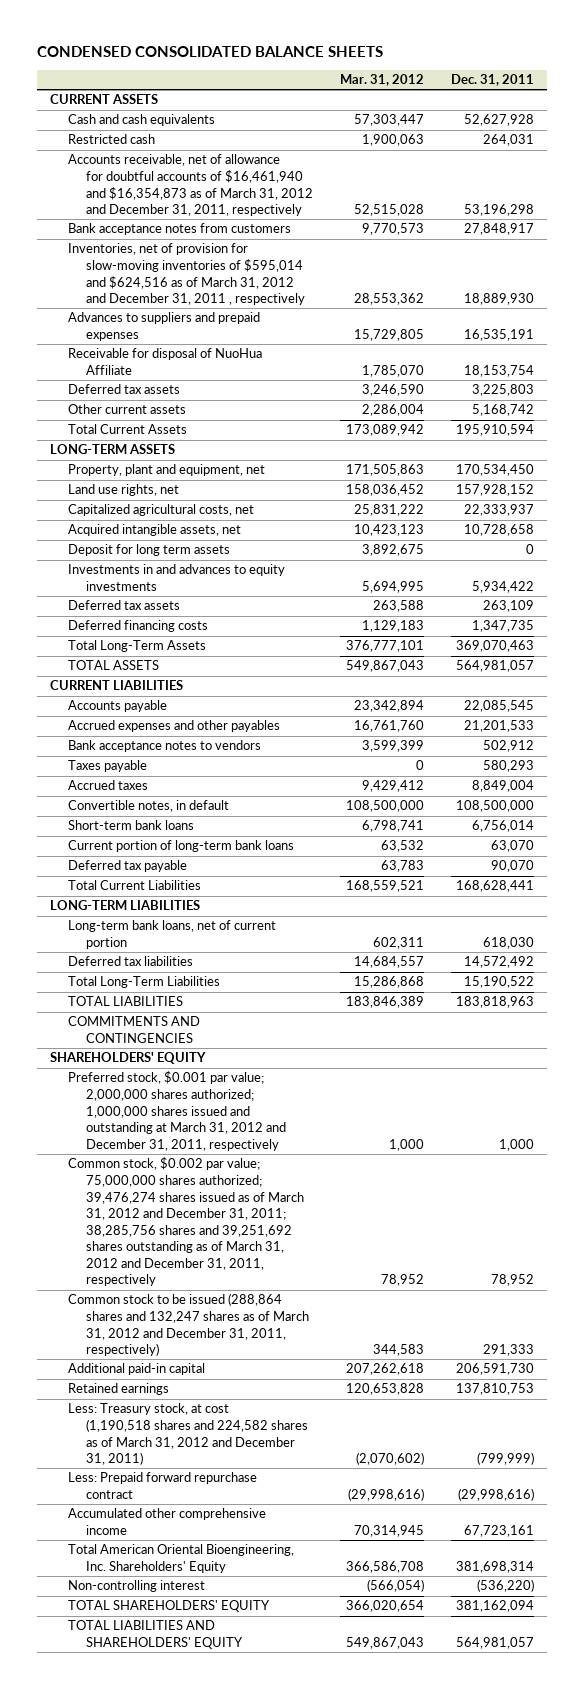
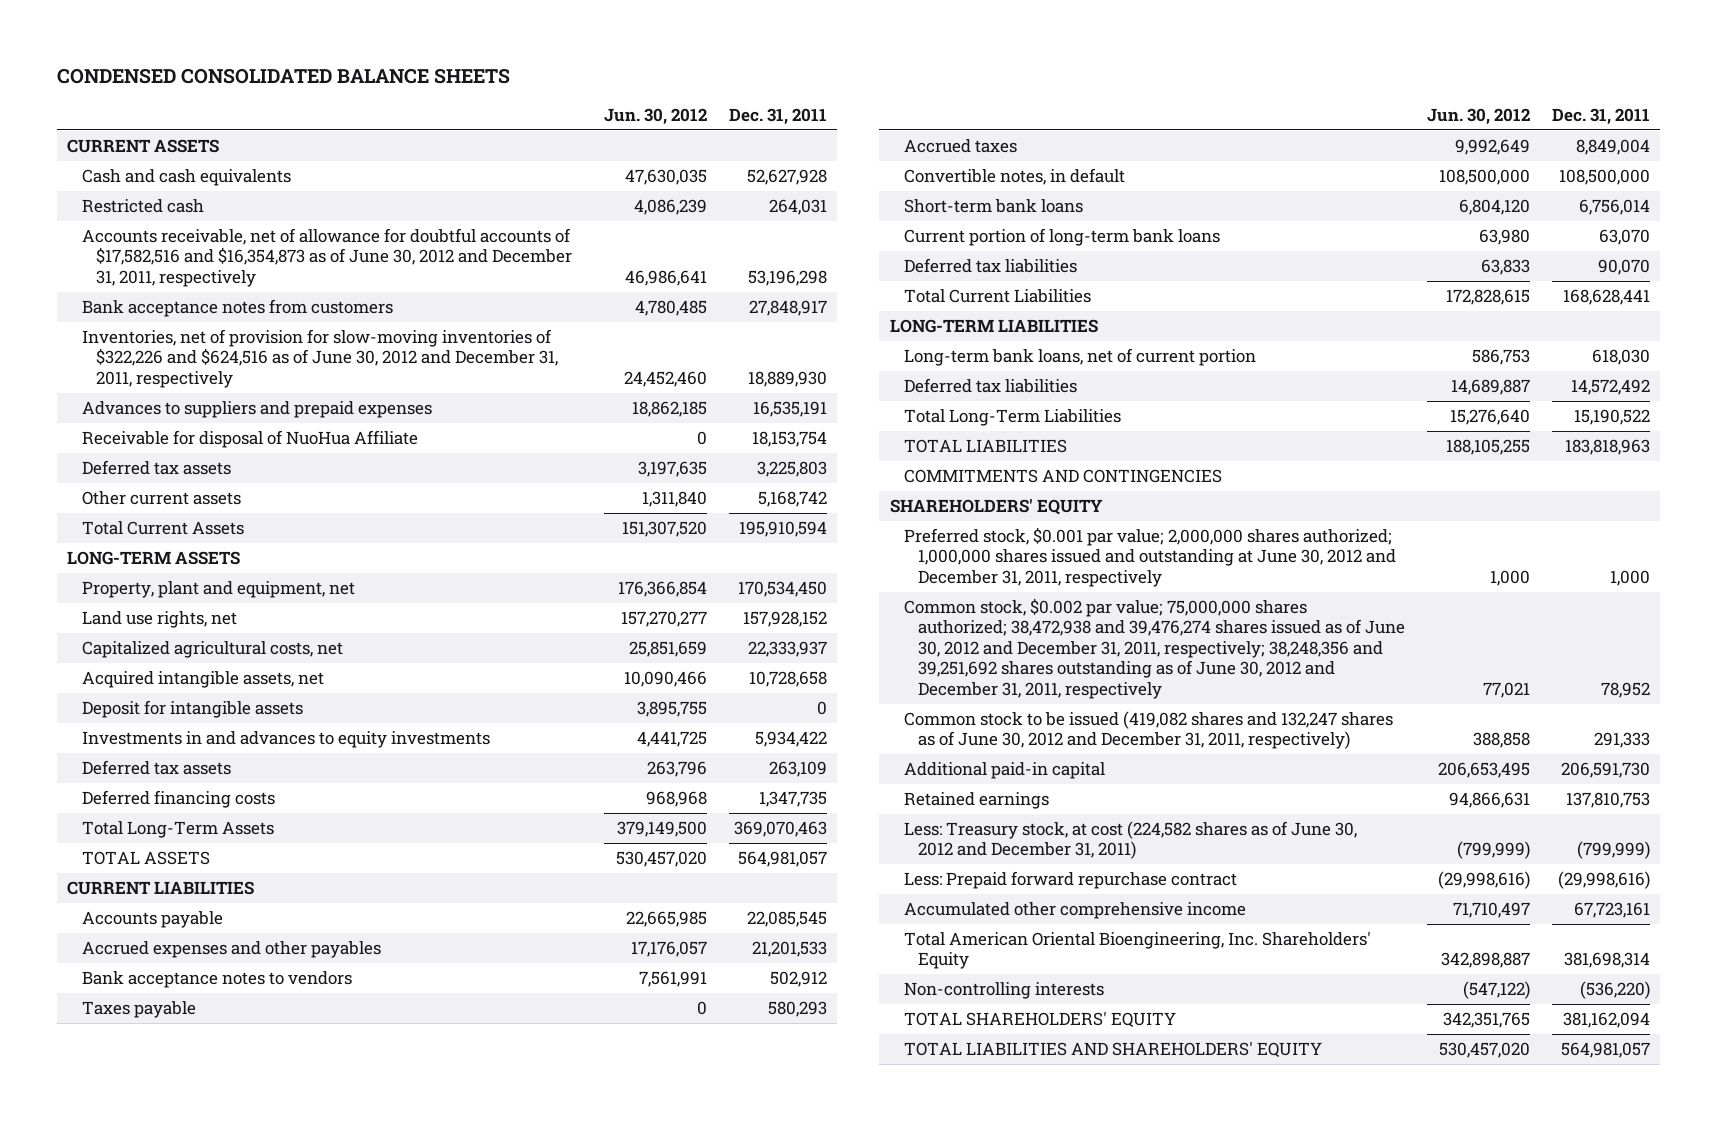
- | Mar. 31, 2012 | Dec. 31, 2011
+ | Jun. 30, 2012 | Dec. 31, 2011
- Accounts receivable, net of allowance for doubtful accounts of $16,461,940 and $16,354,873 as of March 31, 2012 and December 31, 2011, respectively | 52,515,028 | 53,196,298
+ Accounts receivable, net of allowance for doubtful accounts of $17,582,516 and $16,354,873 as of June 30, 2012 and December 31, 2011, respectively | 46,986,641 | 53,196,298
- Inventories, net of provision for slow-moving inventories of $595,014 and $624,516 as of March 31, 2012 and December 31, 2011 , respectively | 28,553,362 | 18,889,930
+ Inventories, net of provision for slow-moving inventories of $322,226 and $624,516 as of June 30, 2012 and December 31, 2011, respectively | 24,452,460 | 18,889,930
- Deposit for long term assets | 3,892,675 | 0
+ Deposit for intangible assets | 3,895,755 | 0
- Deferred tax payable | 63,783 | 90,070
+ Deferred tax liabilities | 63,833 | 90,070
- Preferred stock, $0.001 par value; 2,000,000 shares authorized; 1,000,000 shares issued and outstanding at March 31, 2012 and December 31, 2011, respectively | 1,000 | 1,000
- Common stock, $0.002 par value; 75,000,000 shares authorized; 39,476,274 shares issued as of March 31, 2012 and December 31, 2011; 38,285,756 shares and 39,251,692 shares outstanding as of March 31, 2012 and December 31, 2011, respectively | 78,952 | 78,952
- Common stock to be issued (288,864 shares and 132,247 shares as of March 31, 2012 and December 31, 2011, respectively) | 344,583 | 291,333
+ Preferred stock, $0.001 par value; 2,000,000 shares authorized; 1,000,000 shares issued and outstanding at June 30, 2012 and December 31, 2011, respectively | 1,000 | 1,000
+ Common stock, $0.002 par value; 75,000,000 shares authorized; 38,472,938 and 39,476,274 shares issued as of June 30, 2012 and December 31, 2011, respectively; 38,248,356 and 39,251,692 shares outstanding as of June 30, 2012 and December 31, 2011, respectively | 77,021 | 78,952
+ Common stock to be issued (419,082 shares and 132,247 shares as of June 30, 2012 and December 31, 2011, respectively) | 388,858 | 291,333
- Less: Treasury stock, at cost (1,190,518 shares and 224,582 shares as of March 31, 2012 and December 31, 2011) | (2,070,602) | (799,999)
+ Less: Treasury stock, at cost (224,582 shares as of June 30, 2012 and December 31, 2011) | (799,999) | (799,999)
- Non-controlling interest | (566,054) | (536,220)
+ Non-controlling interests | (547,122) | (536,220)

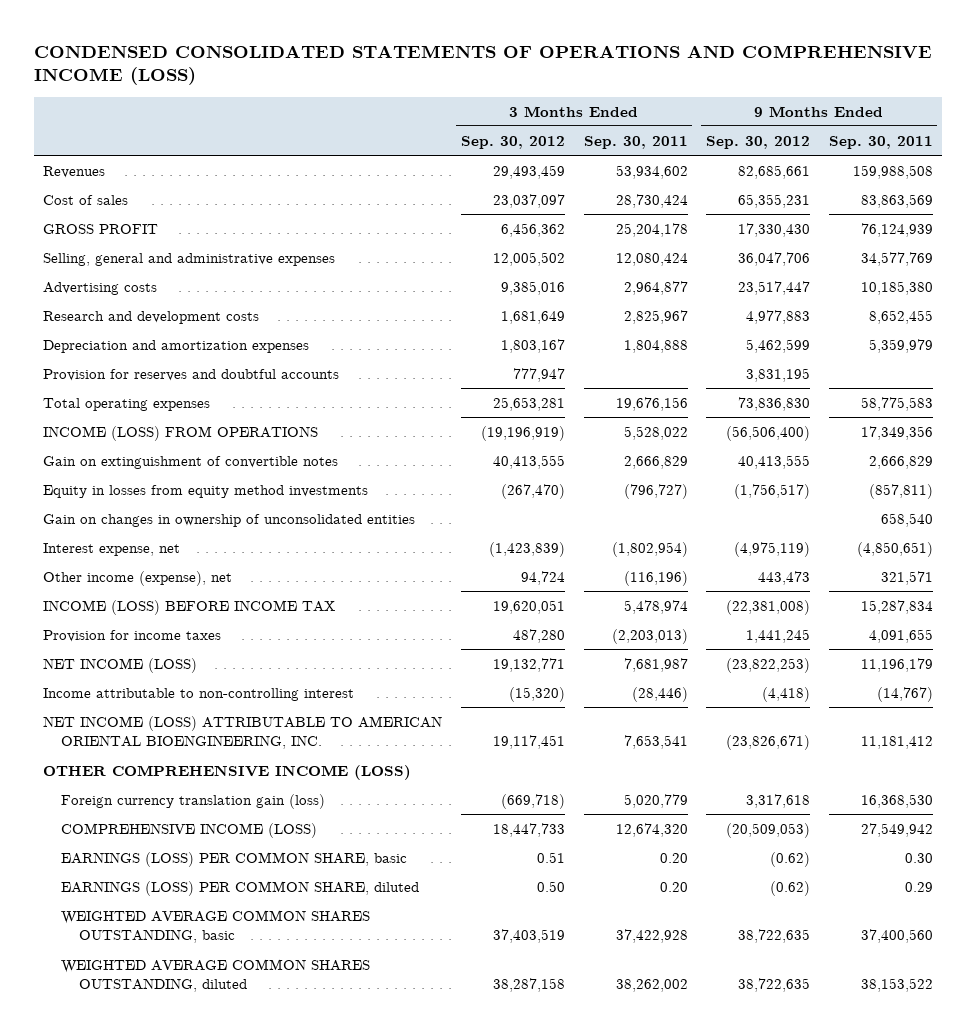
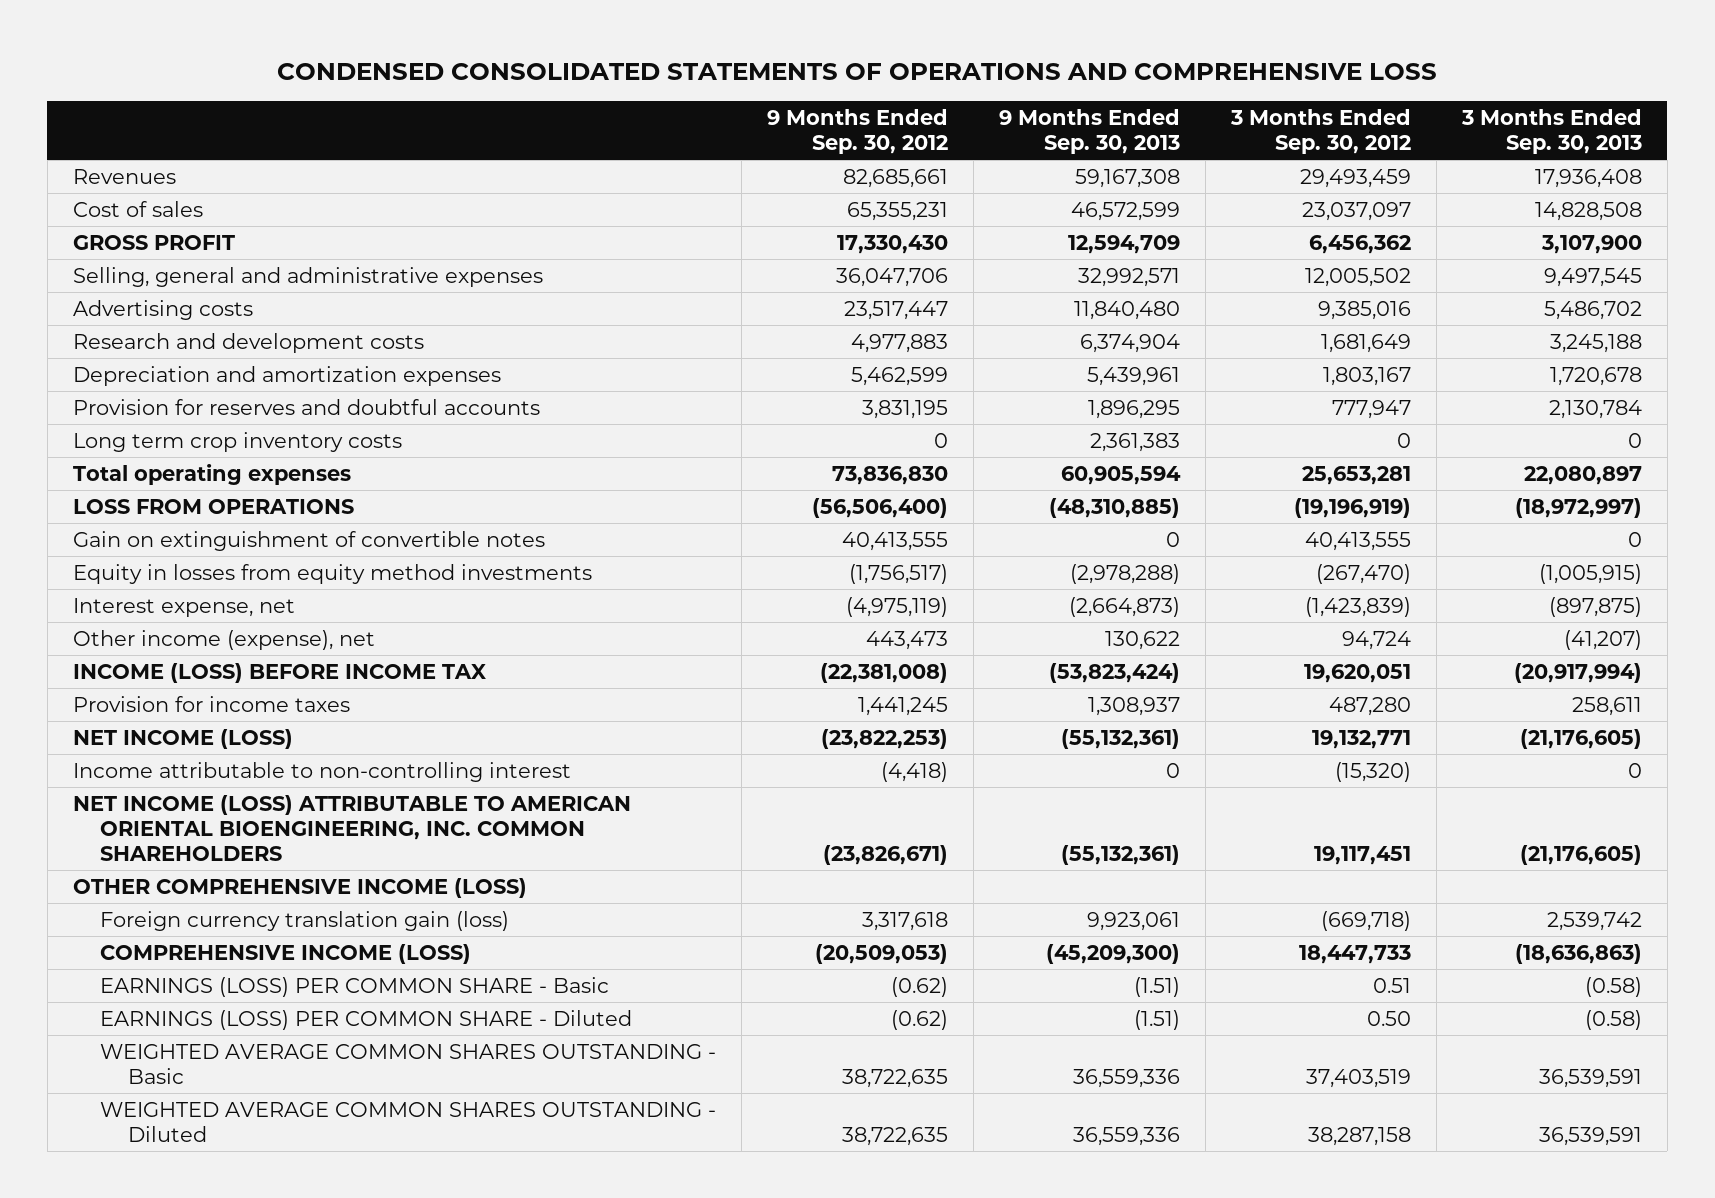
- CONDENSED CONSOLIDATED STATEMENTS OF OPERATIONS AND COMPREHENSIVE INCOME (LOSS)
+ CONDENSED CONSOLIDATED STATEMENTS OF OPERATIONS AND COMPREHENSIVE LOSS
- | 3 Months Ended Sep. 30, 2012 | 3 Months Ended Sep. 30, 2011 | 9 Months Ended Sep. 30, 2012 | 9 Months Ended Sep. 30, 2011
+ | 9 Months Ended Sep. 30, 2012 | 9 Months Ended Sep. 30, 2013 | 3 Months Ended Sep. 30, 2012 | 3 Months Ended Sep. 30, 2013
+ Long term crop inventory costs | 0 | 2,361,383 | 0 | 0
- INCOME (LOSS) FROM OPERATIONS | (19,196,919) | 5,528,022 | (56,506,400) | 17,349,356
+ LOSS FROM OPERATIONS | (56,506,400) | (48,310,885) | (19,196,919) | (18,972,997)
- Gain on changes in ownership of unconsolidated entities | | | | 658,540
- NET INCOME (LOSS) ATTRIBUTABLE TO AMERICAN ORIENTAL BIOENGINEERING, INC. | 19,117,451 | 7,653,541 | (23,826,671) | 11,181,412
+ NET INCOME (LOSS) ATTRIBUTABLE TO AMERICAN ORIENTAL BIOENGINEERING, INC. COMMON SHAREHOLDERS | (23,826,671) | (55,132,361) | 19,117,451 | (21,176,605)
- EARNINGS (LOSS) PER COMMON SHARE, basic | 0.51 | 0.20 | (0.62) | 0.30
- EARNINGS (LOSS) PER COMMON SHARE, diluted | 0.50 | 0.20 | (0.62) | 0.29
- WEIGHTED AVERAGE COMMON SHARES OUTSTANDING, basic | 37,403,519 | 37,422,928 | 38,722,635 | 37,400,560
- WEIGHTED AVERAGE COMMON SHARES OUTSTANDING, diluted | 38,287,158 | 38,262,002 | 38,722,635 | 38,153,522
+ EARNINGS (LOSS) PER COMMON SHARE - Basic | (0.62) | (1.51) | 0.51 | (0.58)
+ EARNINGS (LOSS) PER COMMON SHARE - Diluted | (0.62) | (1.51) | 0.50 | (0.58)
+ WEIGHTED AVERAGE COMMON SHARES OUTSTANDING - Basic | 38,722,635 | 36,559,336 | 37,403,519 | 36,539,591
+ WEIGHTED AVERAGE COMMON SHARES OUTSTANDING - Diluted | 38,722,635 | 36,559,336 | 38,287,158 | 36,539,591

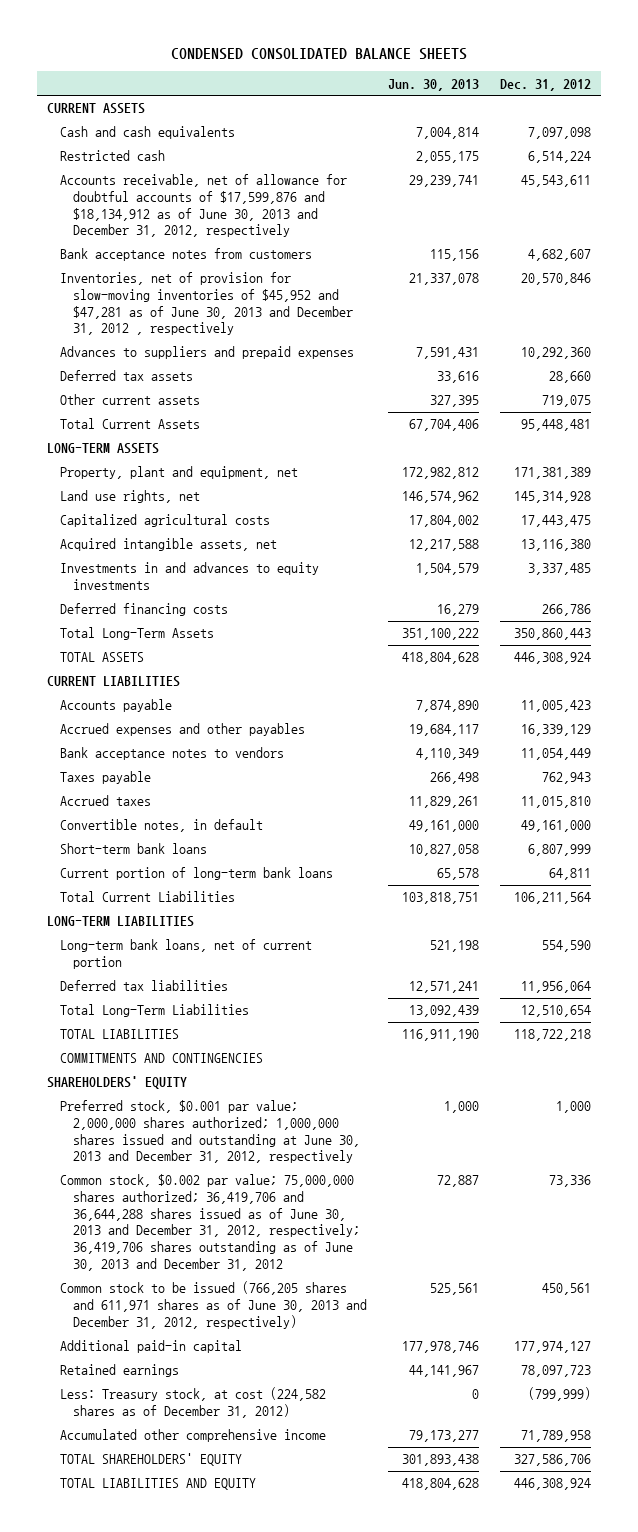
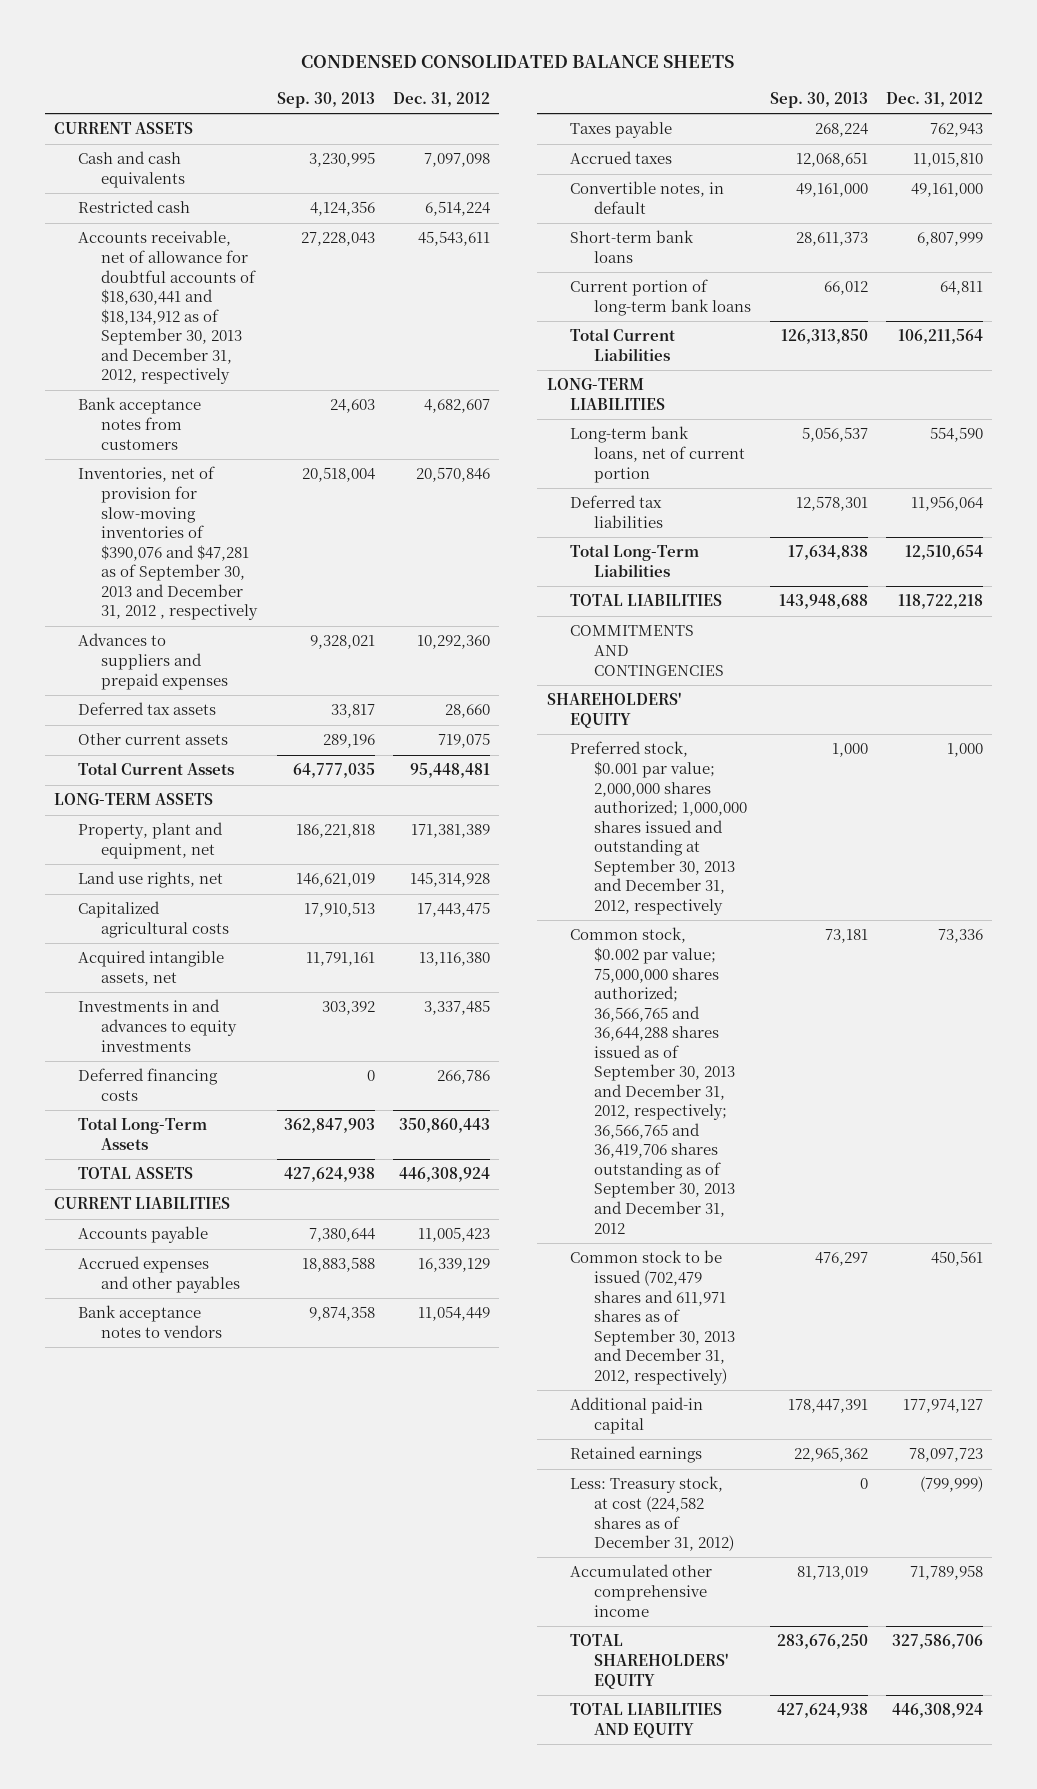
- | Jun. 30, 2013 | Dec. 31, 2012
+ | Sep. 30, 2013 | Dec. 31, 2012
- Accounts receivable, net of allowance for doubtful accounts of $17,599,876 and $18,134,912 as of June 30, 2013 and December 31, 2012, respectively | 29,239,741 | 45,543,611
+ Accounts receivable, net of allowance for doubtful accounts of $18,630,441 and $18,134,912 as of September 30, 2013 and December 31, 2012, respectively | 27,228,043 | 45,543,611
- Inventories, net of provision for slow-moving inventories of $45,952 and $47,281 as of June 30, 2013 and December 31, 2012 , respectively | 21,337,078 | 20,570,846
+ Inventories, net of provision for slow-moving inventories of $390,076 and $47,281 as of September 30, 2013 and December 31, 2012 , respectively | 20,518,004 | 20,570,846
- Preferred stock, $0.001 par value; 2,000,000 shares authorized; 1,000,000 shares issued and outstanding at June 30, 2013 and December 31, 2012, respectively | 1,000 | 1,000
- Common stock, $0.002 par value; 75,000,000 shares authorized; 36,419,706 and 36,644,288 shares issued as of June 30, 2013 and December 31, 2012, respectively; 36,419,706 shares outstanding as of June 30, 2013 and December 31, 2012 | 72,887 | 73,336
- Common stock to be issued (766,205 shares and 611,971 shares as of June 30, 2013 and December 31, 2012, respectively) | 525,561 | 450,561
+ Preferred stock, $0.001 par value; 2,000,000 shares authorized; 1,000,000 shares issued and outstanding at September 30, 2013 and December 31, 2012, respectively | 1,000 | 1,000
+ Common stock, $0.002 par value; 75,000,000 shares authorized; 36,566,765 and 36,644,288 shares issued as of September 30, 2013 and December 31, 2012, respectively; 36,566,765 and 36,419,706 shares outstanding as of September 30, 2013 and December 31, 2012 | 73,181 | 73,336
+ Common stock to be issued (702,479 shares and 611,971 shares as of September 30, 2013 and December 31, 2012, respectively) | 476,297 | 450,561

